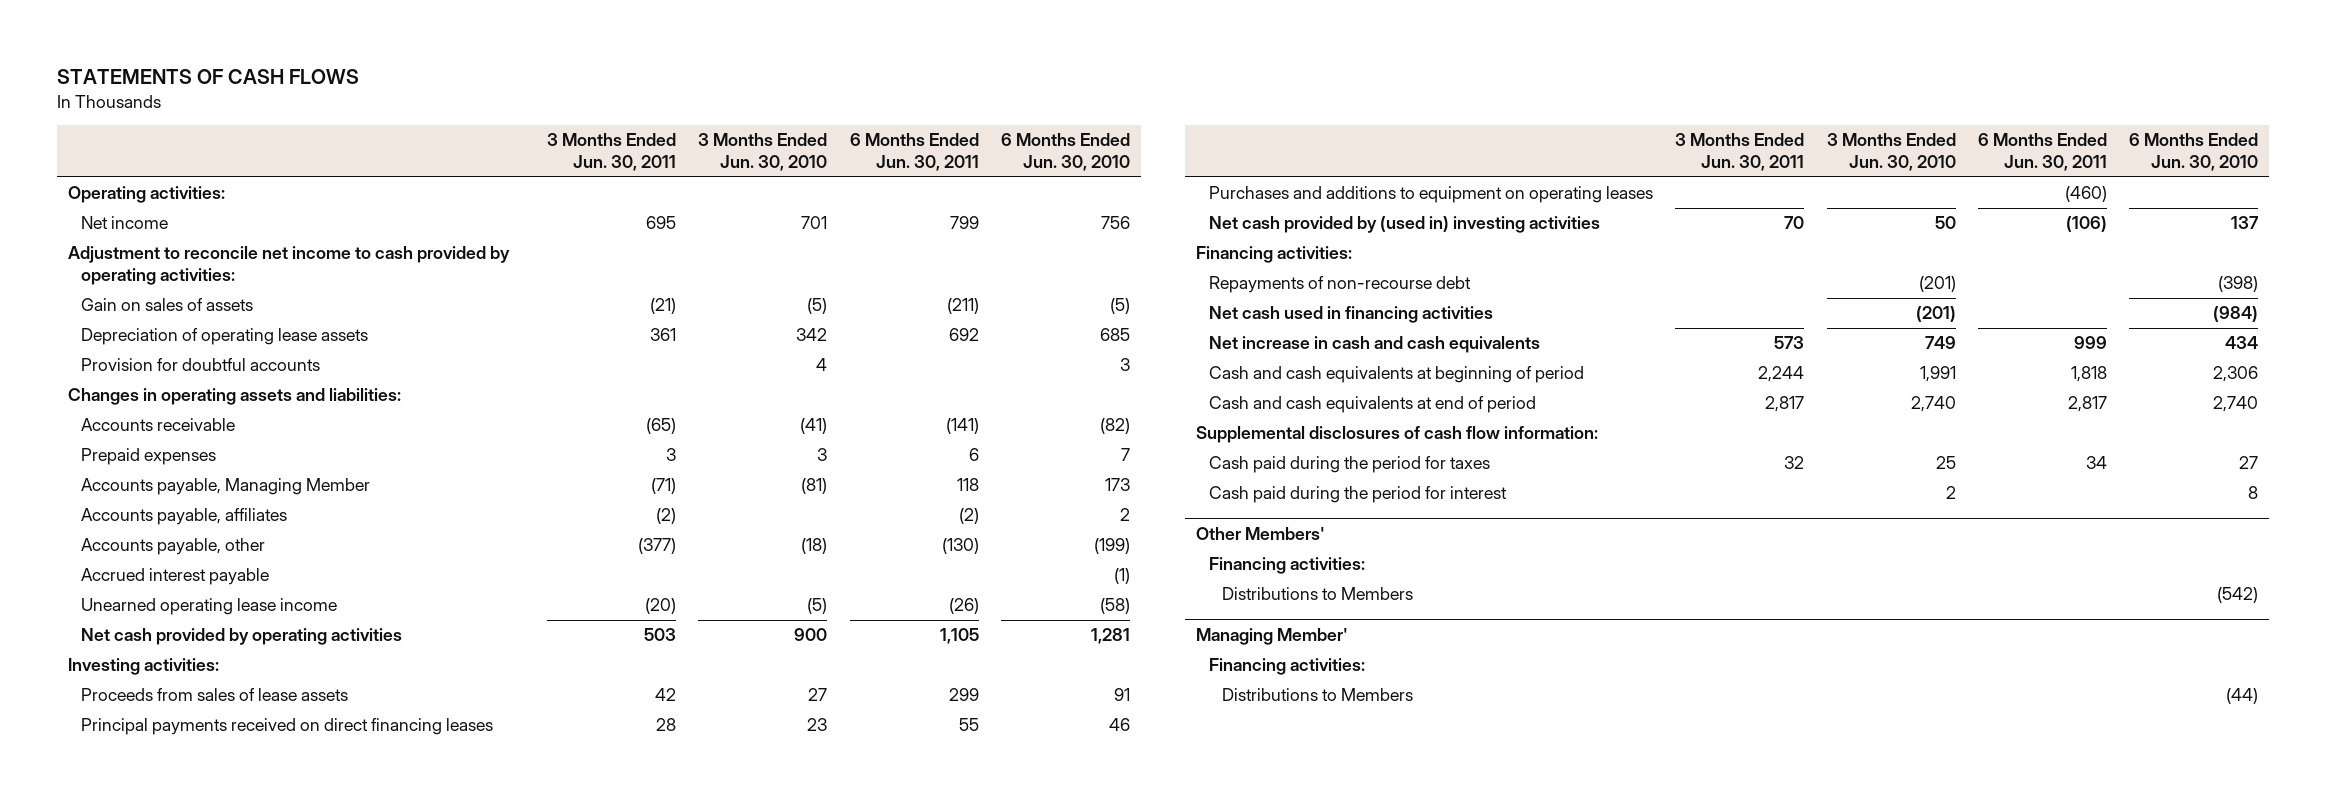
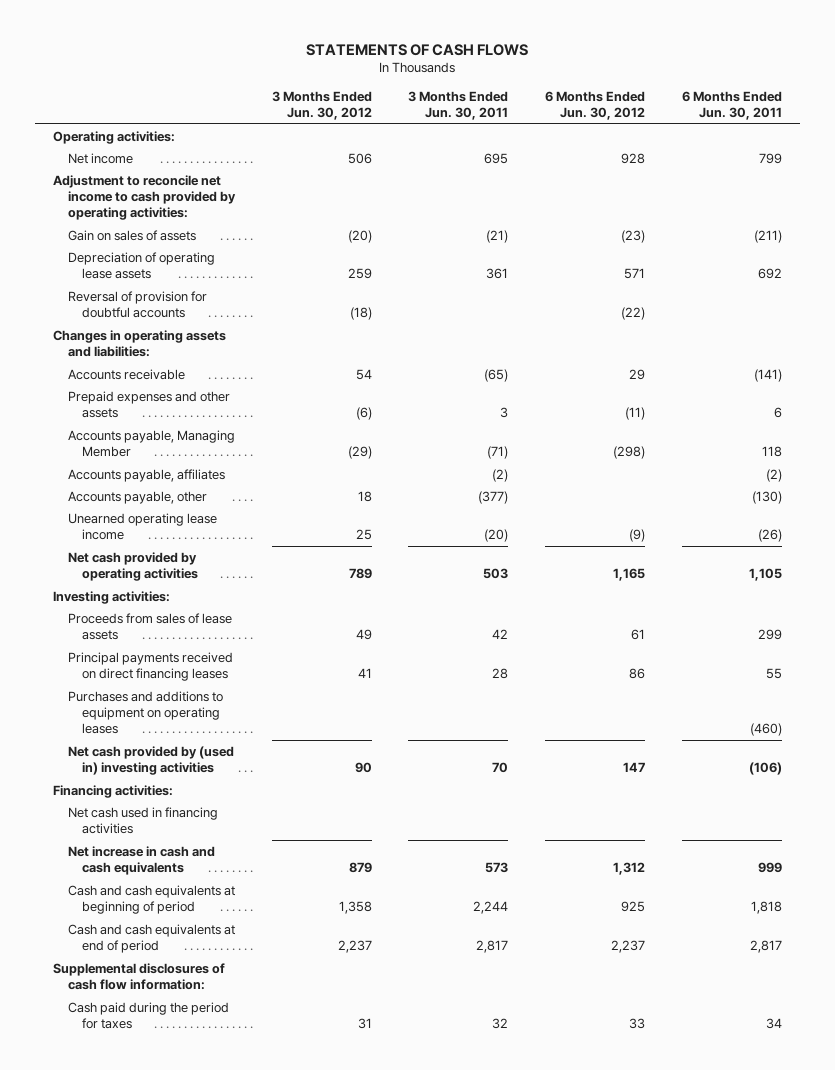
- | 3 Months Ended Jun. 30, 2011 | 3 Months Ended Jun. 30, 2010 | 6 Months Ended Jun. 30, 2011 | 6 Months Ended Jun. 30, 2010
+ | 3 Months Ended Jun. 30, 2012 | 3 Months Ended Jun. 30, 2011 | 6 Months Ended Jun. 30, 2012 | 6 Months Ended Jun. 30, 2011
- Provision for doubtful accounts | | 4 | | 3
+ Reversal of provision for doubtful accounts | (18) | | (22) |
- Prepaid expenses | 3 | 3 | 6 | 7
+ Prepaid expenses and other assets | (6) | 3 | (11) | 6
- Accrued interest payable | | | | (1)
- Repayments of non-recourse debt | | (201) | | (398)
- Cash paid during the period for interest | | 2 | | 8
- Other Members'
- Financing activities:
- Distributions to Members | | | | (542)
- Managing Member'
- Financing activities:
- Distributions to Members | | | | (44)

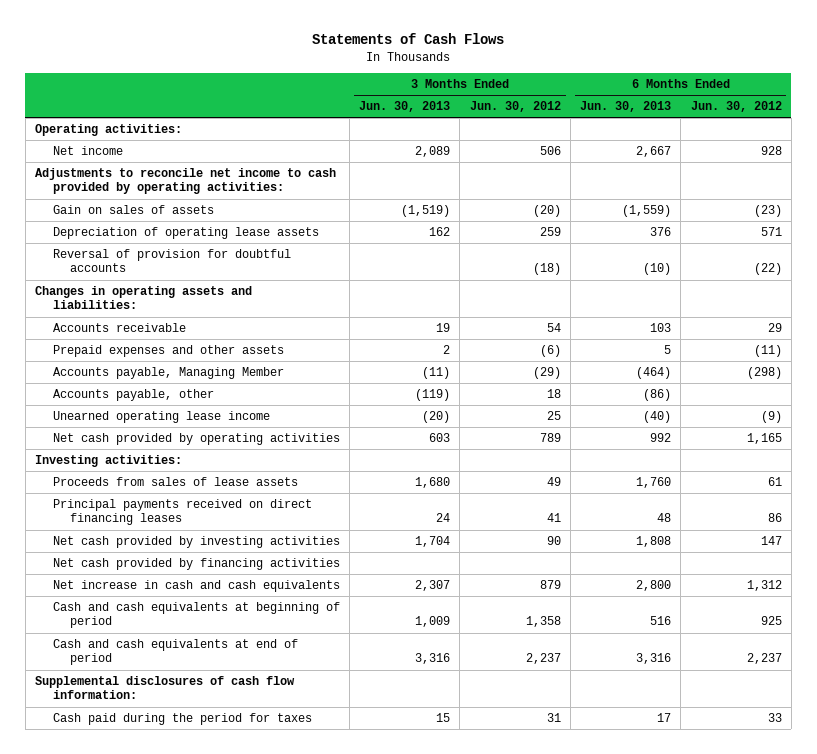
- STATEMENTS OF CASH FLOWS
+ Statements of Cash Flows
- | 3 Months Ended Jun. 30, 2012 | 3 Months Ended Jun. 30, 2011 | 6 Months Ended Jun. 30, 2012 | 6 Months Ended Jun. 30, 2011
+ | 3 Months Ended Jun. 30, 2013 | 3 Months Ended Jun. 30, 2012 | 6 Months Ended Jun. 30, 2013 | 6 Months Ended Jun. 30, 2012
- Adjustment to reconcile net income to cash provided by operating activities:
+ Adjustments to reconcile net income to cash provided by operating activities:
- Accounts payable, affiliates | | (2) | | (2)
- Purchases and additions to equipment on operating leases | | | | (460)
- Net cash provided by (used in) investing activities | 90 | 70 | 147 | (106)
- Financing activities:
- Net cash used in financing activities
+ Net cash provided by investing activities | 1,704 | 90 | 1,808 | 147
+ Net cash provided by financing activities

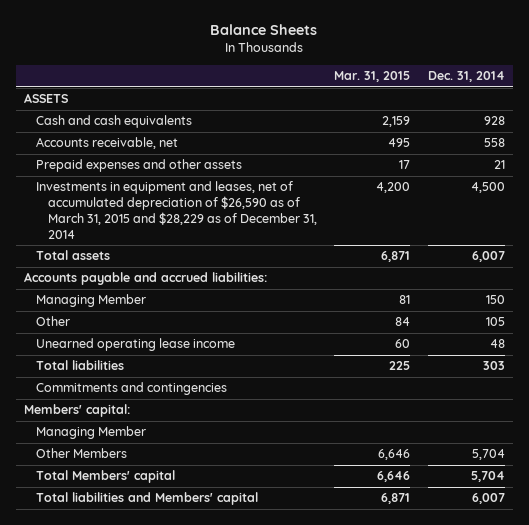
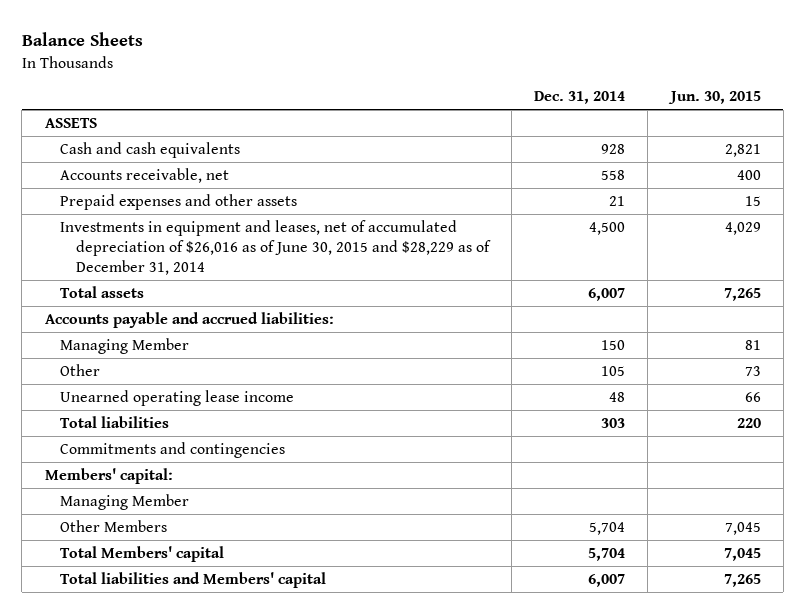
- | Mar. 31, 2015 | Dec. 31, 2014
+ | Dec. 31, 2014 | Jun. 30, 2015
- Investments in equipment and leases, net of accumulated depreciation of $26,590 as of March 31, 2015 and $28,229 as of December 31, 2014 | 4,200 | 4,500
+ Investments in equipment and leases, net of accumulated depreciation of $26,016 as of June 30, 2015 and $28,229 as of December 31, 2014 | 4,500 | 4,029

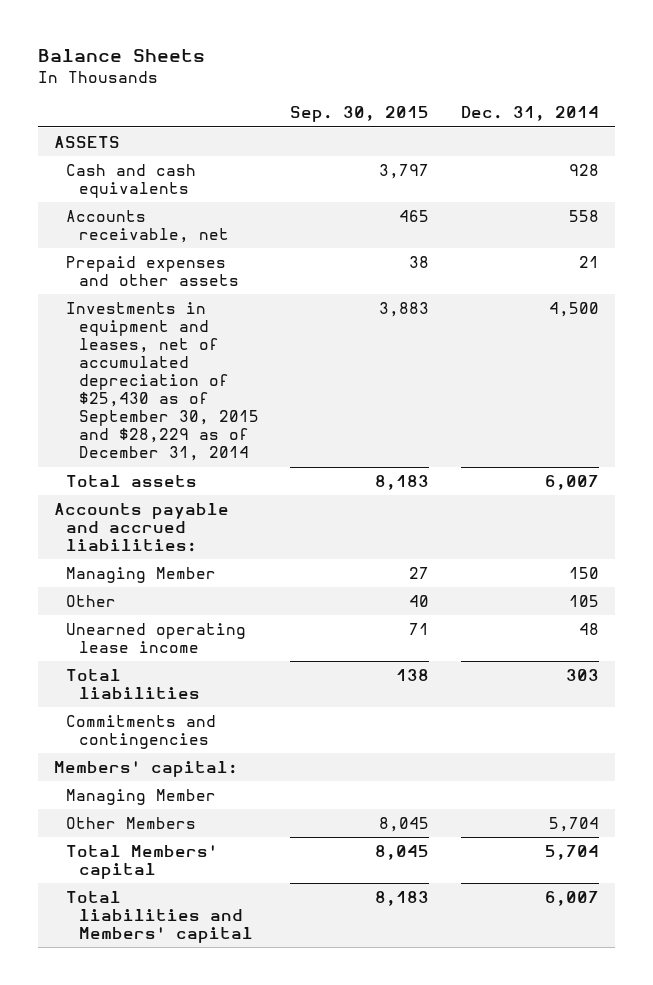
- | Dec. 31, 2014 | Jun. 30, 2015
+ | Sep. 30, 2015 | Dec. 31, 2014
- Investments in equipment and leases, net of accumulated depreciation of $26,016 as of June 30, 2015 and $28,229 as of December 31, 2014 | 4,500 | 4,029
+ Investments in equipment and leases, net of accumulated depreciation of $25,430 as of September 30, 2015 and $28,229 as of December 31, 2014 | 3,883 | 4,500

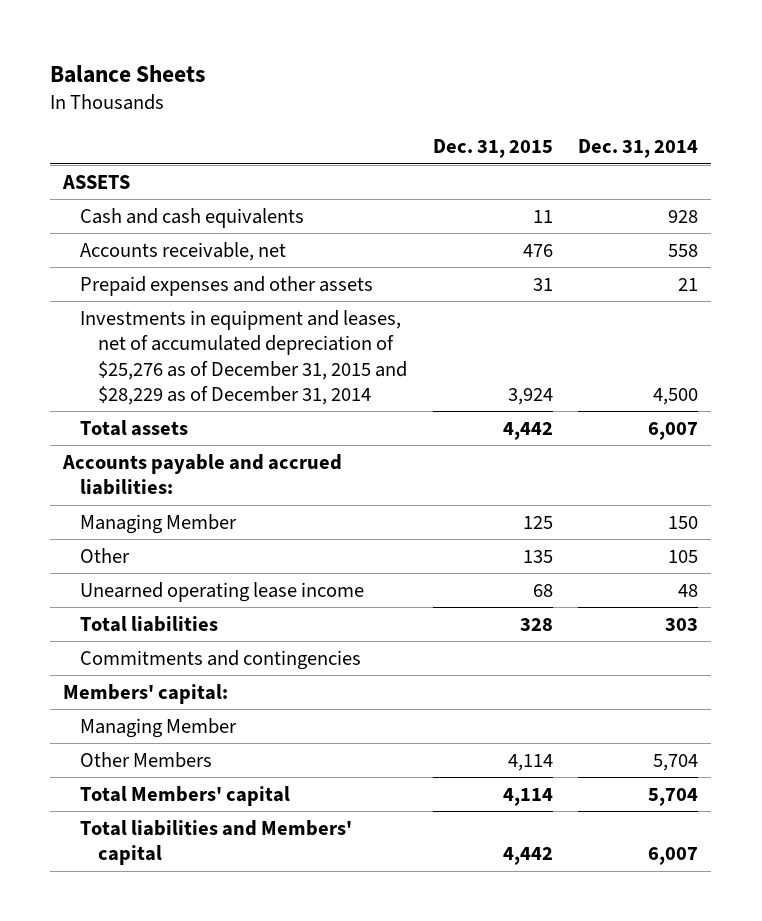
- | Sep. 30, 2015 | Dec. 31, 2014
+ | Dec. 31, 2015 | Dec. 31, 2014
- Investments in equipment and leases, net of accumulated depreciation of $25,430 as of September 30, 2015 and $28,229 as of December 31, 2014 | 3,883 | 4,500
+ Investments in equipment and leases, net of accumulated depreciation of $25,276 as of December 31, 2015 and $28,229 as of December 31, 2014 | 3,924 | 4,500

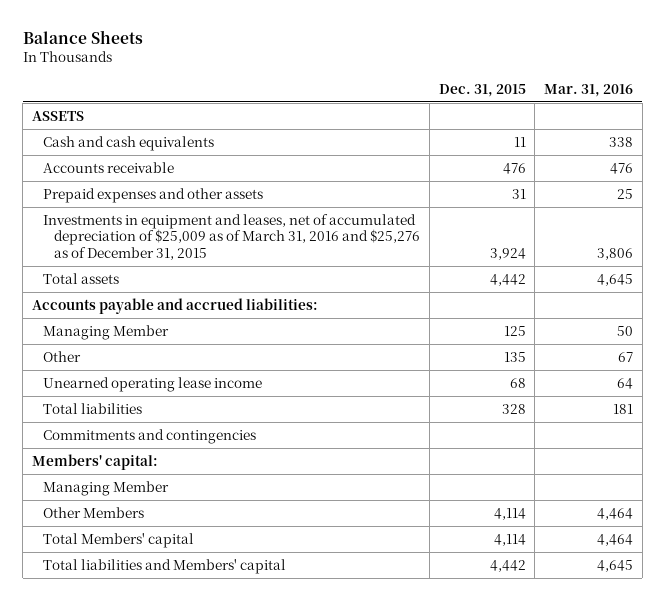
- | Dec. 31, 2015 | Dec. 31, 2014
+ | Dec. 31, 2015 | Mar. 31, 2016
- Accounts receivable, net | 476 | 558
+ Accounts receivable | 476 | 476
- Investments in equipment and leases, net of accumulated depreciation of $25,276 as of December 31, 2015 and $28,229 as of December 31, 2014 | 3,924 | 4,500
+ Investments in equipment and leases, net of accumulated depreciation of $25,009 as of March 31, 2016 and $25,276 as of December 31, 2015 | 3,924 | 3,806

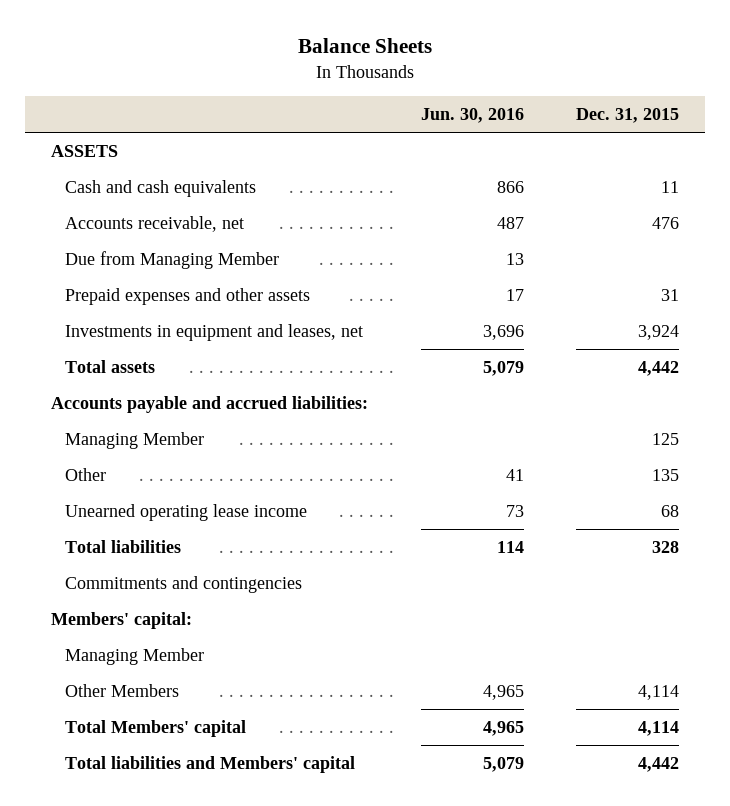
- | Dec. 31, 2015 | Mar. 31, 2016
+ | Jun. 30, 2016 | Dec. 31, 2015
- Accounts receivable | 476 | 476
+ Accounts receivable, net | 487 | 476
+ Due from Managing Member | 13 |
- Investments in equipment and leases, net of accumulated depreciation of $25,009 as of March 31, 2016 and $25,276 as of December 31, 2015 | 3,924 | 3,806
+ Investments in equipment and leases, net | 3,696 | 3,924

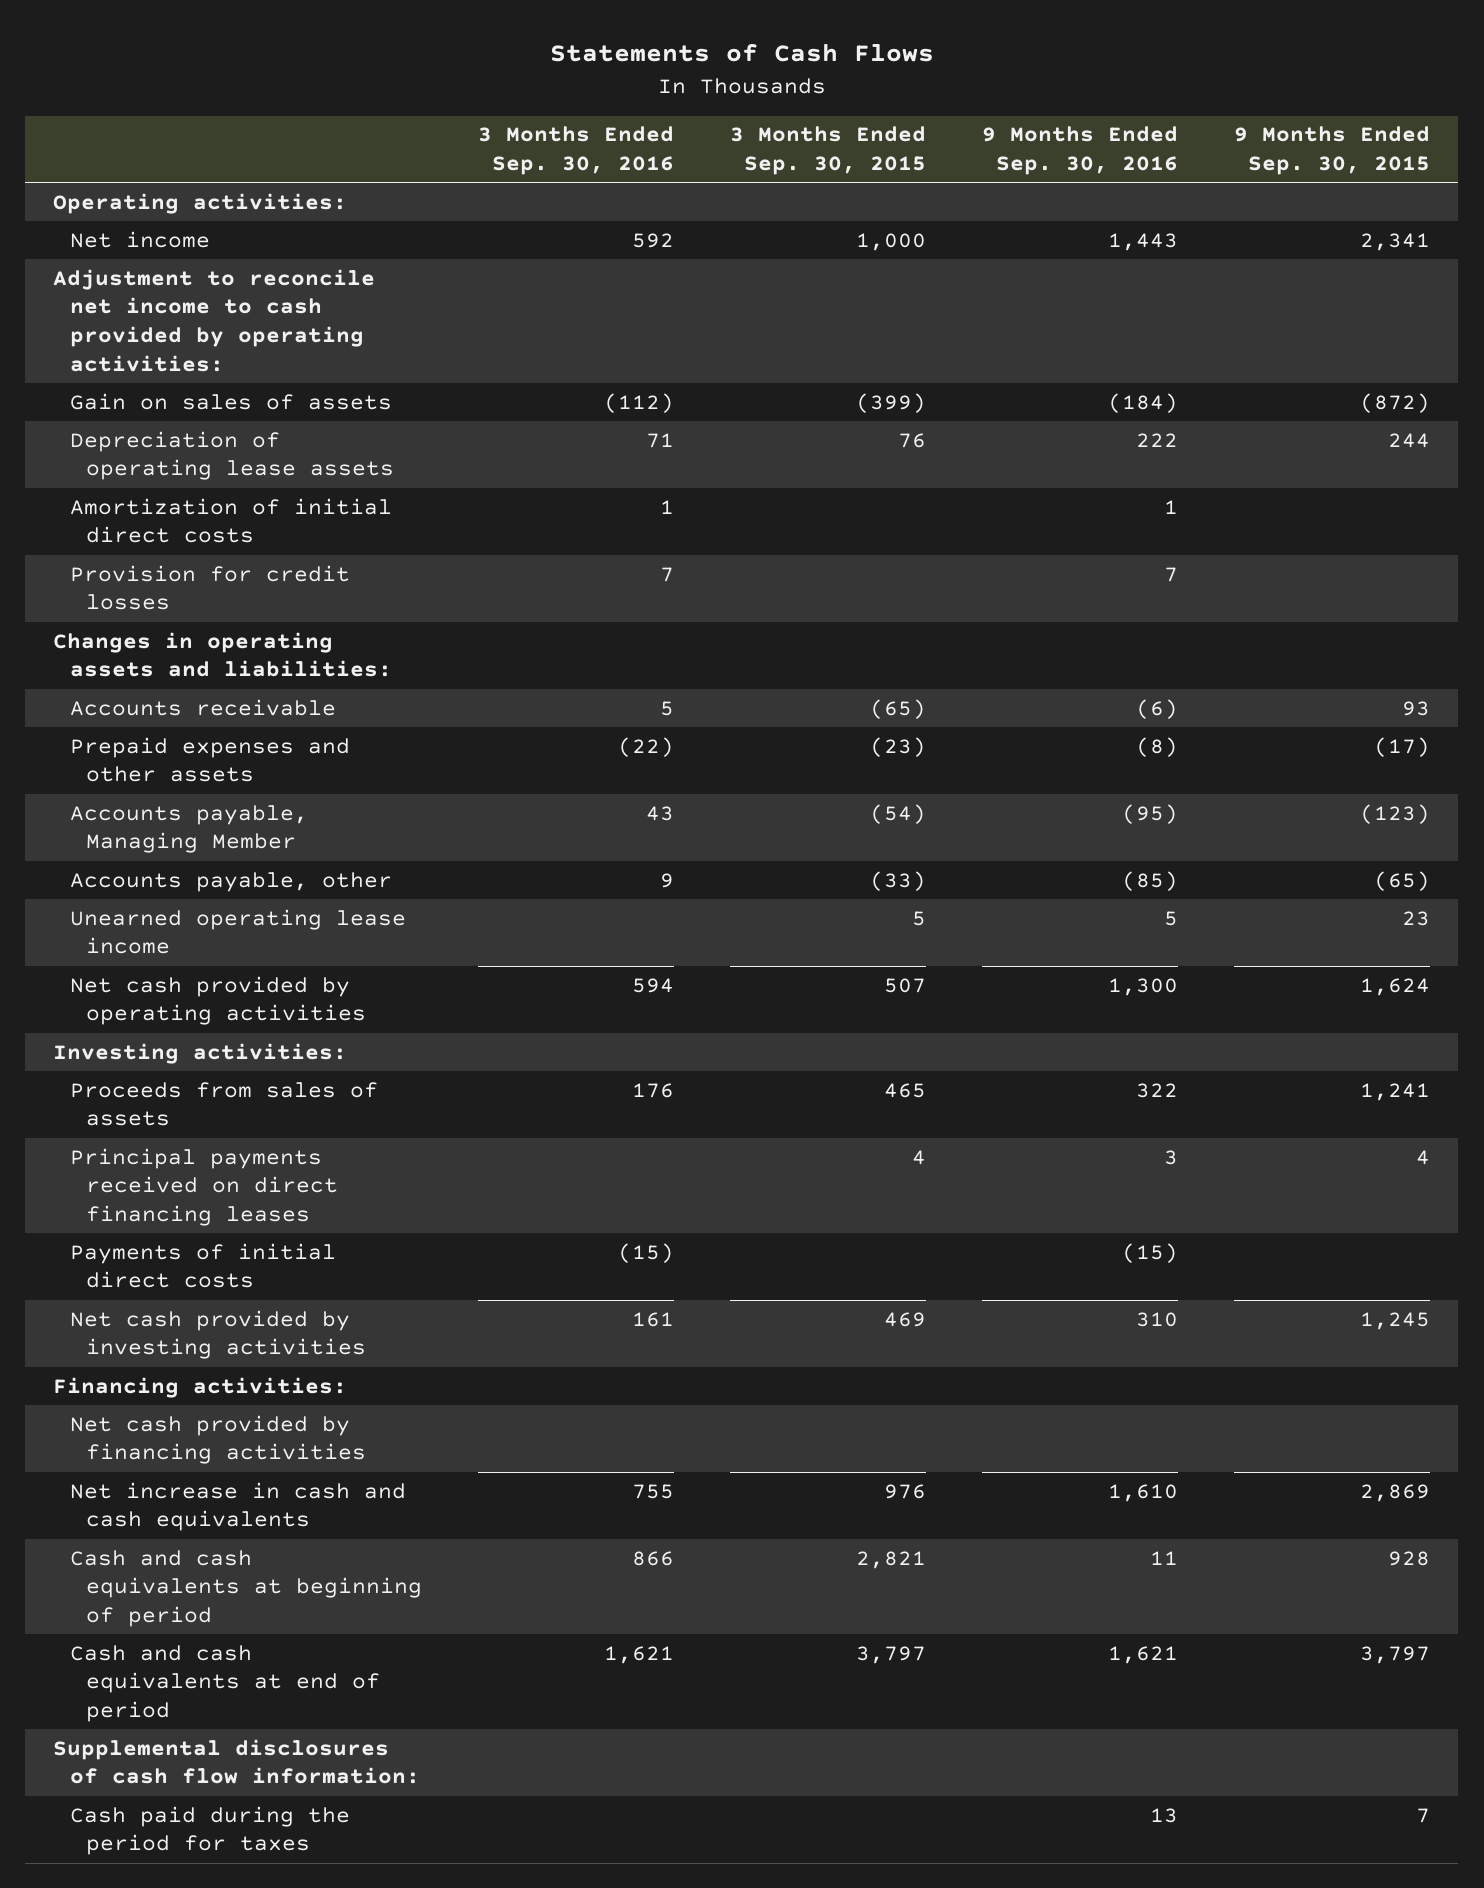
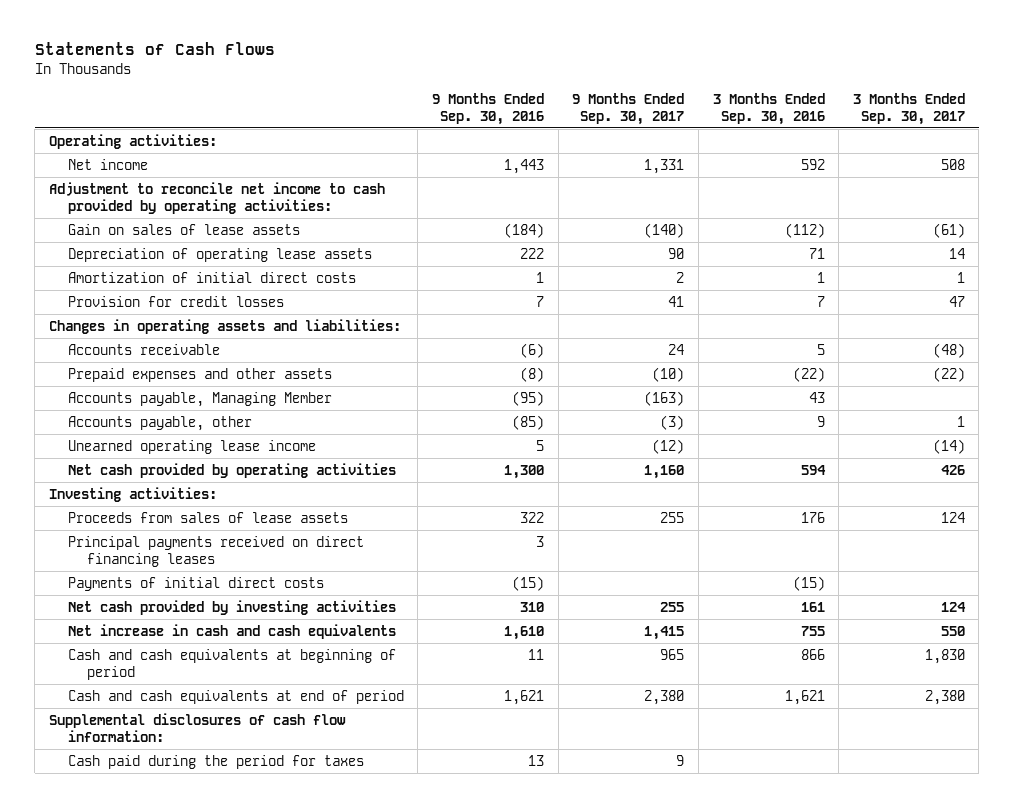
- | 3 Months Ended Sep. 30, 2016 | 3 Months Ended Sep. 30, 2015 | 9 Months Ended Sep. 30, 2016 | 9 Months Ended Sep. 30, 2015
+ | 9 Months Ended Sep. 30, 2016 | 9 Months Ended Sep. 30, 2017 | 3 Months Ended Sep. 30, 2016 | 3 Months Ended Sep. 30, 2017
- Gain on sales of assets | (112) | (399) | (184) | (872)
+ Gain on sales of lease assets | (184) | (140) | (112) | (61)
- Proceeds from sales of assets | 176 | 465 | 322 | 1,241
+ Proceeds from sales of lease assets | 322 | 255 | 176 | 124
- Financing activities:
- Net cash provided by financing activities

